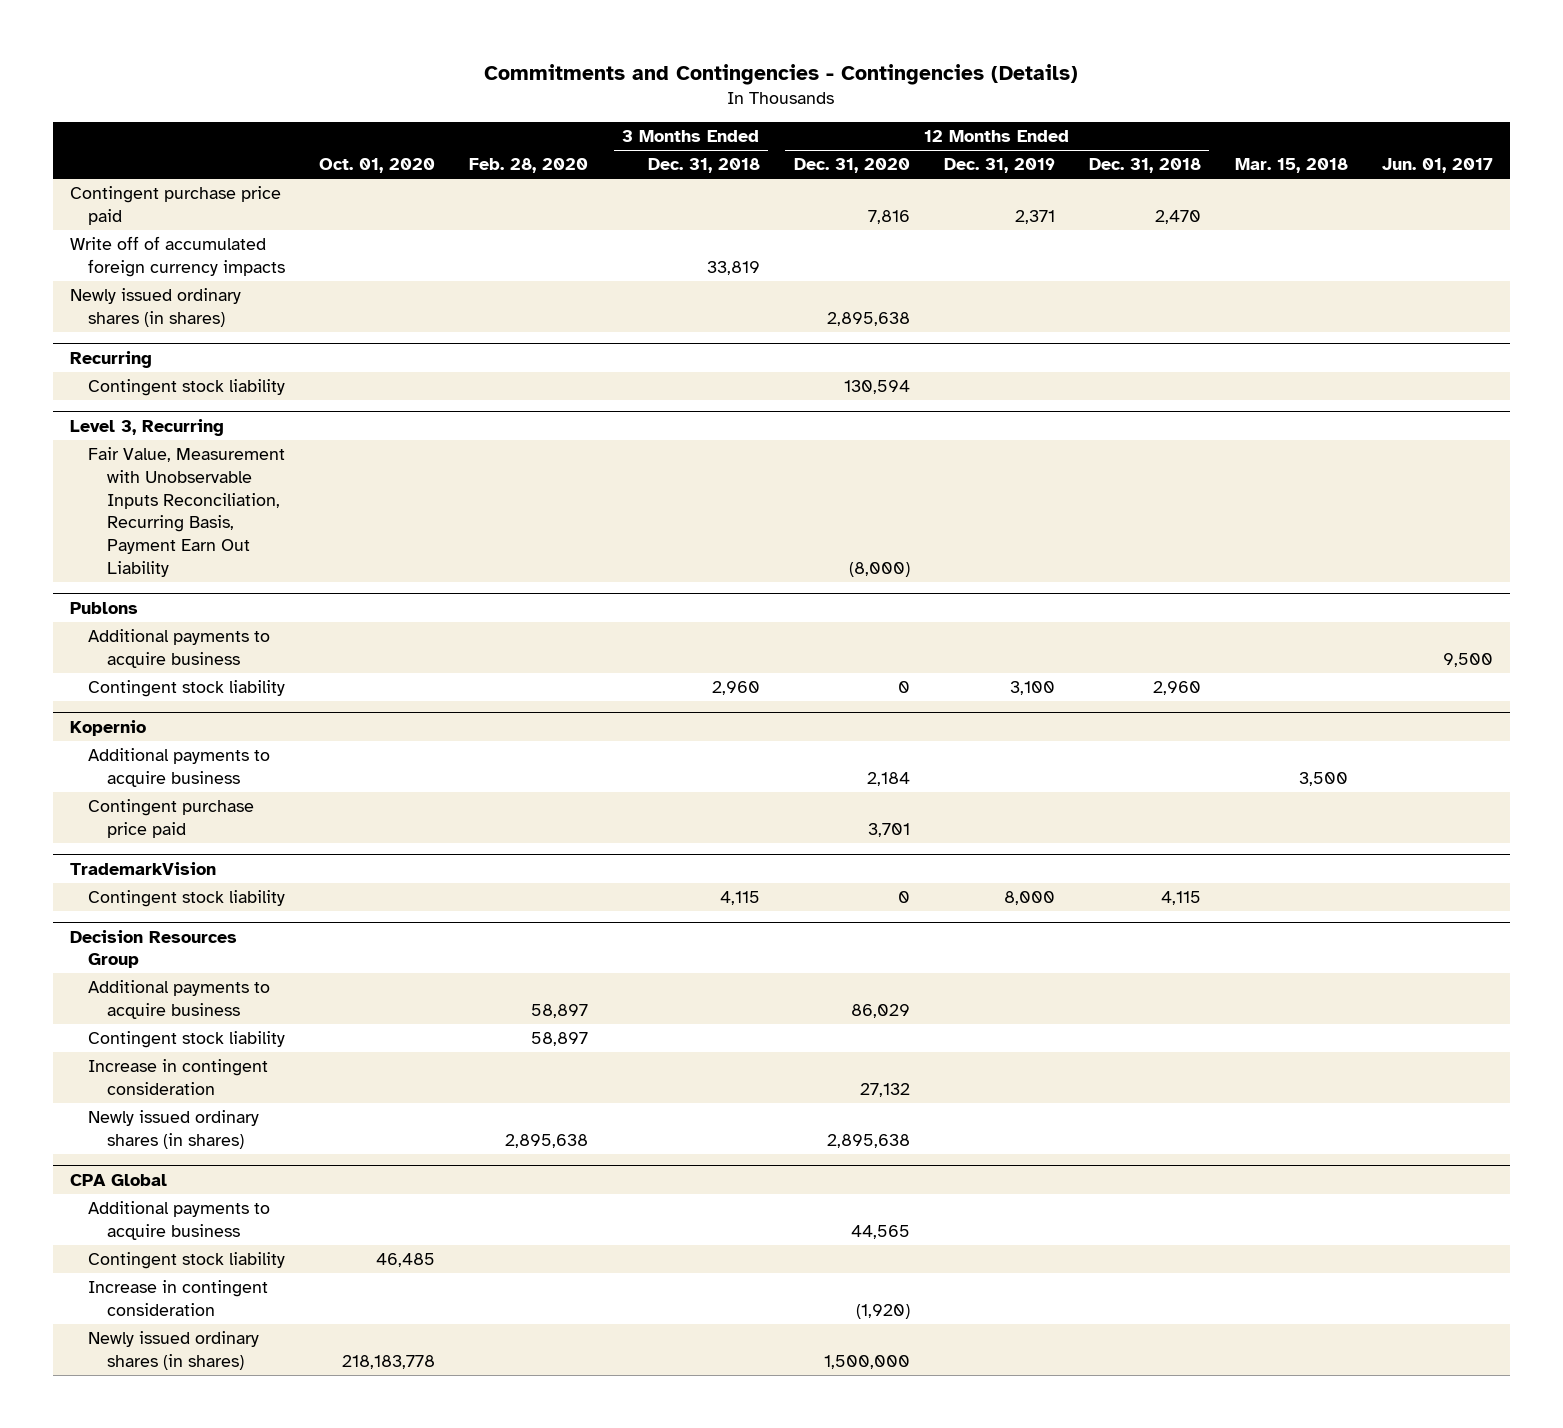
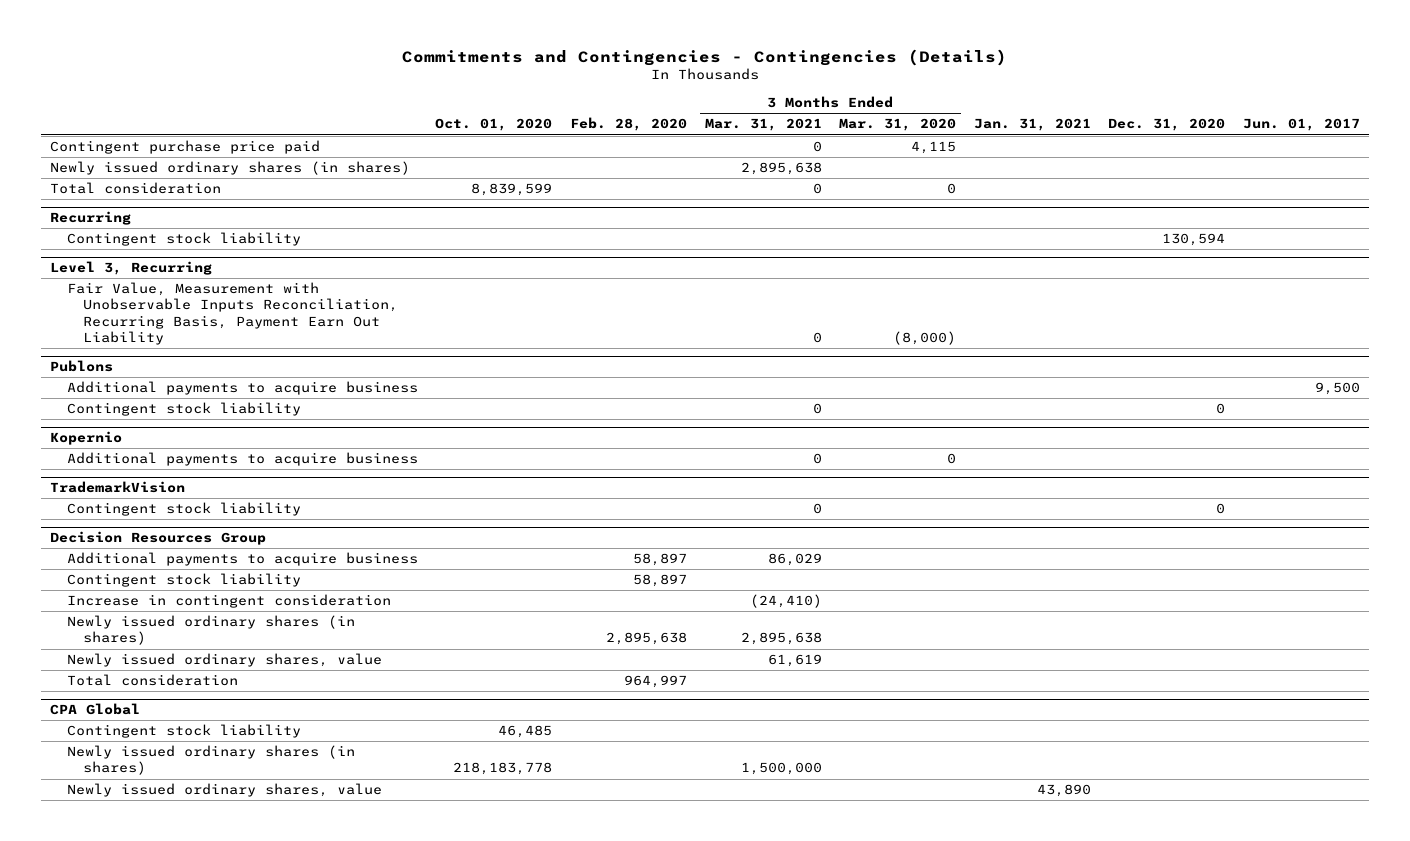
- | Oct. 01, 2020 | Feb. 28, 2020 | 3 Months Ended Dec. 31, 2018 | 12 Months Ended Dec. 31, 2020 | 12 Months Ended Dec. 31, 2019 | 12 Months Ended Dec. 31, 2018 | Mar. 15, 2018 | Jun. 01, 2017
+ | Oct. 01, 2020 | Feb. 28, 2020 | 3 Months Ended Mar. 31, 2021 | 3 Months Ended Mar. 31, 2020 | Jan. 31, 2021 | Dec. 31, 2020 | Jun. 01, 2017
- Write off of accumulated foreign currency impacts | | | 33,819 | | | | |
+ Total consideration | 8,839,599 | | 0 | 0 | | |
@ Kopernio
- Contingent purchase price paid | | | | 3,701 | | | |
@ Decision Resources Group
+ Newly issued ordinary shares, value | | | 61,619 | | | |
+ Total consideration | | 964,997 | | | | |
@ CPA Global
- Additional payments to acquire business | | | | 44,565 | | | |
- Increase in contingent consideration | | | | (1,920) | | | |
+ Newly issued ordinary shares, value | | | | | 43,890 | |

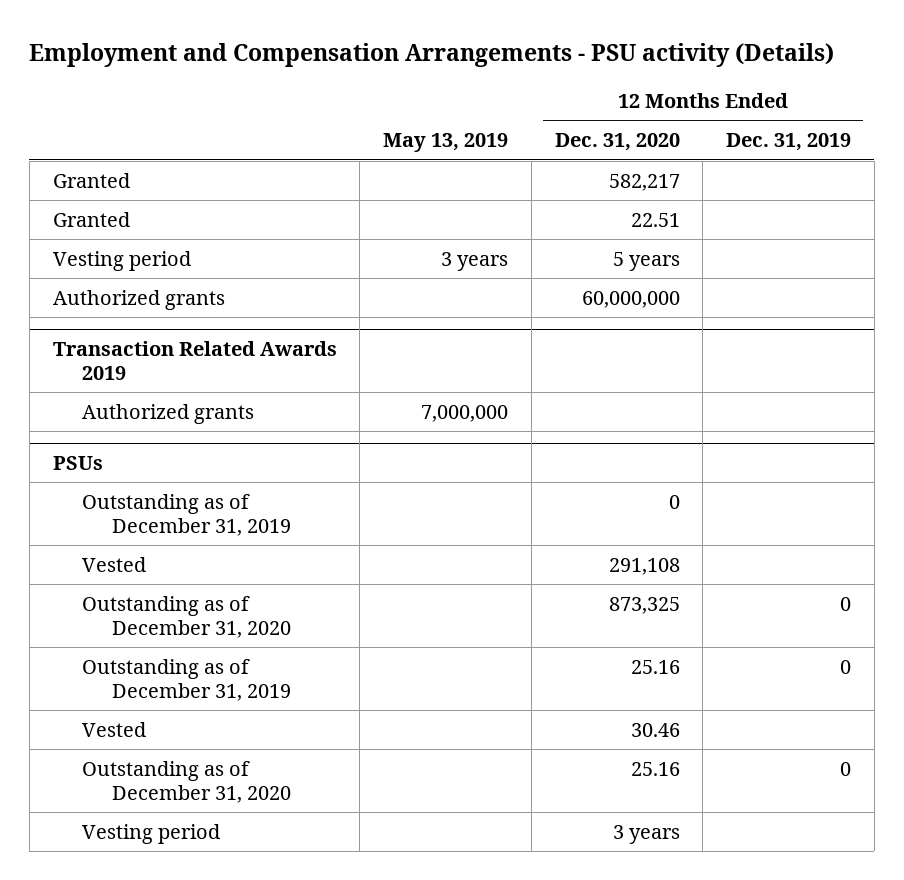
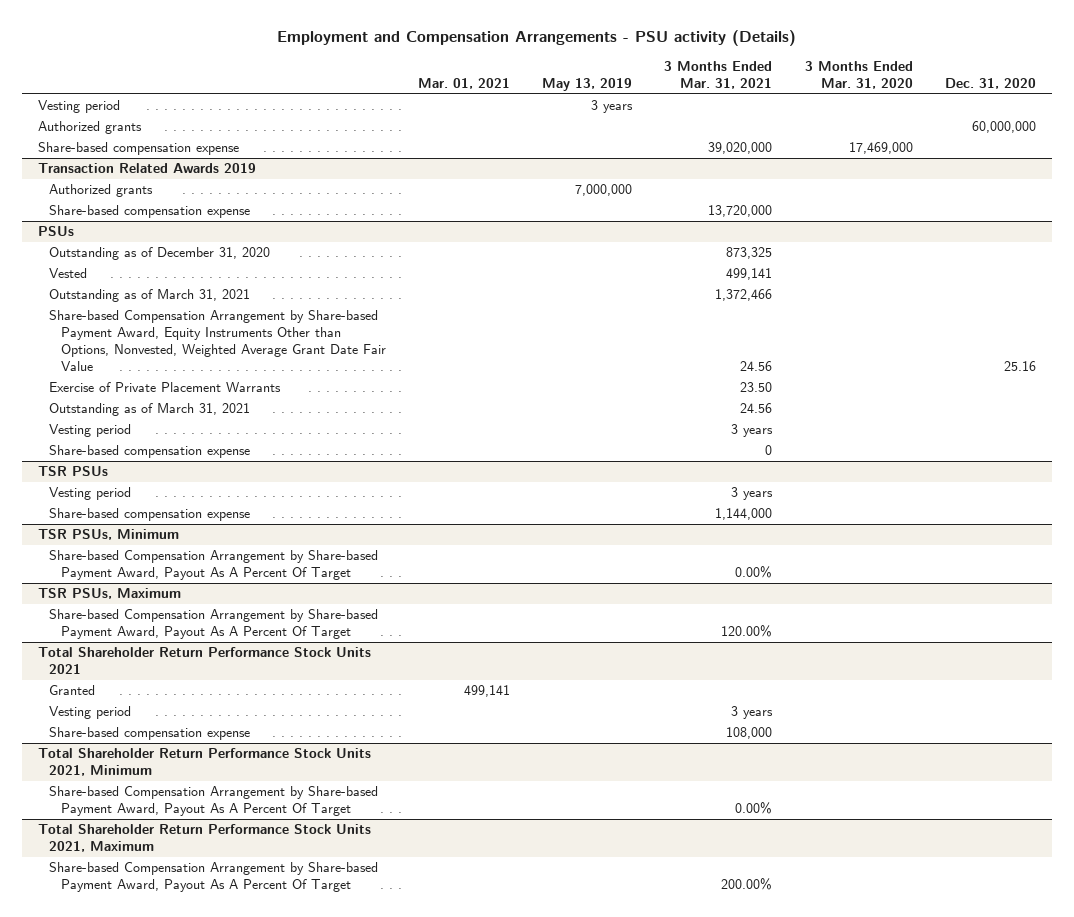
- | May 13, 2019 | 12 Months Ended Dec. 31, 2020 | 12 Months Ended Dec. 31, 2019
+ | Mar. 01, 2021 | May 13, 2019 | 3 Months Ended Mar. 31, 2021 | 3 Months Ended Mar. 31, 2020 | Dec. 31, 2020
- Granted | | 582,217 |
- Granted | | 22.51 |
+ Share-based compensation expense | | | 39,020,000 | 17,469,000 |
@ Transaction Related Awards 2019
+ Share-based compensation expense | | | 13,720,000 | |
@ PSUs
- Outstanding as of December 31, 2019 | | 0 |
- Vested | | 291,108 |
- Outstanding as of December 31, 2019 | | 25.16 | 0
- Outstanding as of December 31, 2020 | | 25.16 | 0
+ Outstanding as of March 31, 2021 | | | 1,372,466 | |
+ Share-based Compensation Arrangement by Share-based Payment Award, Equity Instruments Other than Options, Nonvested, Weighted Average Grant Date Fair Value | | | 24.56 | | 25.16
+ Exercise of Private Placement Warrants | | | 23.50 | |
+ Outstanding as of March 31, 2021 | | | 24.56 | |
+ Share-based compensation expense | | | 0 | |
+ TSR PSUs
+ Vesting period | | | 3 years | |
+ Share-based compensation expense | | | 1,144,000 | |
+ TSR PSUs, Minimum
+ Share-based Compensation Arrangement by Share-based Payment Award, Payout As A Percent Of Target | | | 0.00% | |
+ TSR PSUs, Maximum
+ Share-based Compensation Arrangement by Share-based Payment Award, Payout As A Percent Of Target | | | 120.00% | |
+ Total Shareholder Return Performance Stock Units 2021
+ Granted | 499,141 | | | |
+ Vesting period | | | 3 years | |
+ Share-based compensation expense | | | 108,000 | |
+ Total Shareholder Return Performance Stock Units 2021, Minimum
+ Share-based Compensation Arrangement by Share-based Payment Award, Payout As A Percent Of Target | | | 0.00% | |
+ Total Shareholder Return Performance Stock Units 2021, Maximum
+ Share-based Compensation Arrangement by Share-based Payment Award, Payout As A Percent Of Target | | | 200.00% | |

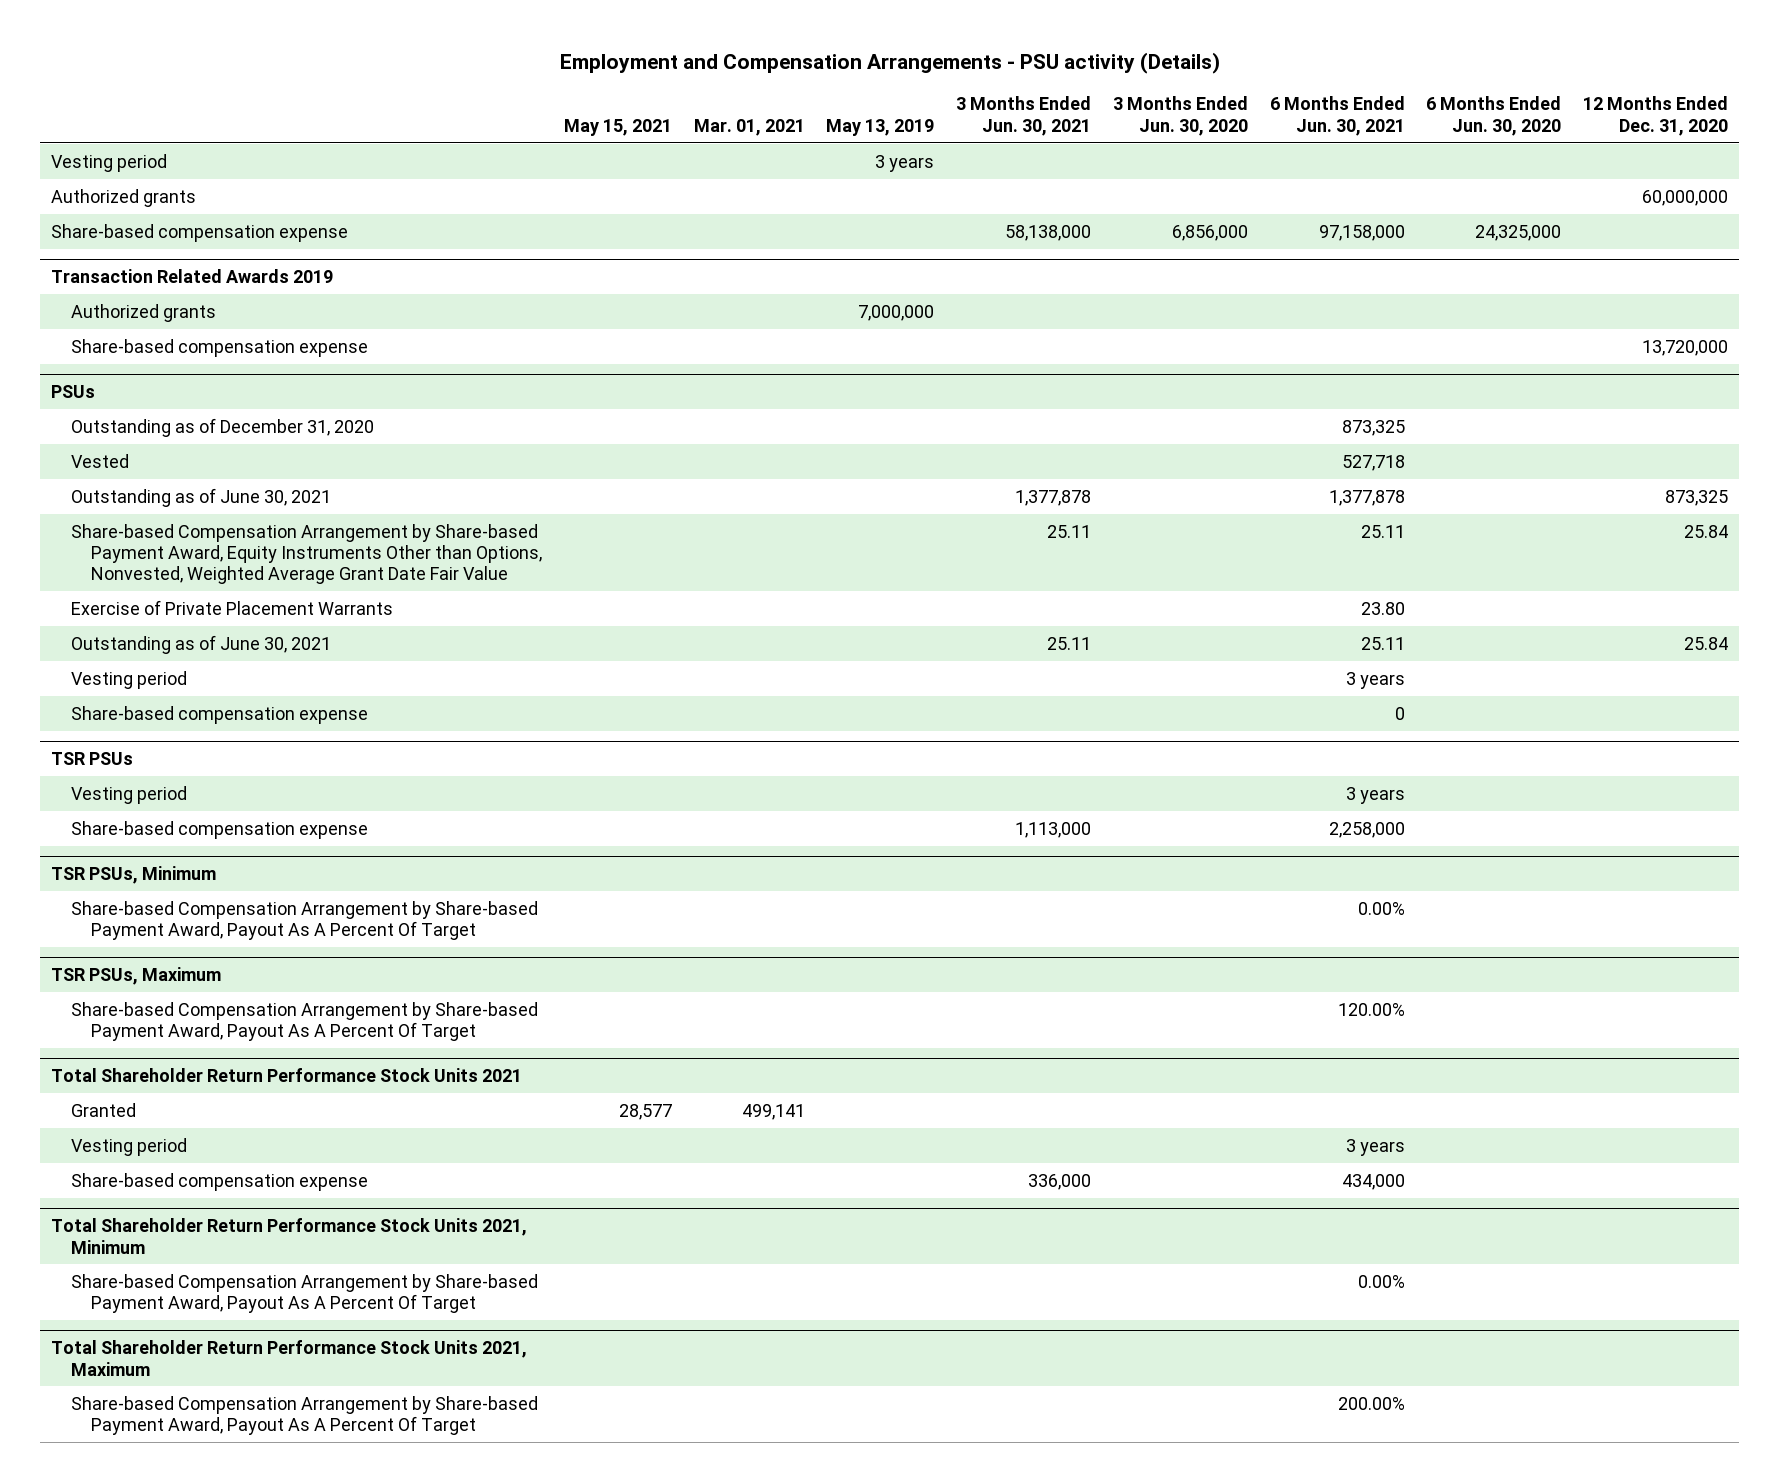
- | Mar. 01, 2021 | May 13, 2019 | 3 Months Ended Mar. 31, 2021 | 3 Months Ended Mar. 31, 2020 | Dec. 31, 2020
+ | May 15, 2021 | Mar. 01, 2021 | May 13, 2019 | 3 Months Ended Jun. 30, 2021 | 3 Months Ended Jun. 30, 2020 | 6 Months Ended Jun. 30, 2021 | 6 Months Ended Jun. 30, 2020 | 12 Months Ended Dec. 31, 2020
@ PSUs
- Outstanding as of March 31, 2021 | | | 1,372,466 | |
+ Outstanding as of June 30, 2021 | | | | 1,377,878 | | 1,377,878 | | 873,325
- Outstanding as of March 31, 2021 | | | 24.56 | |
+ Outstanding as of June 30, 2021 | | | | 25.11 | | 25.11 | | 25.84

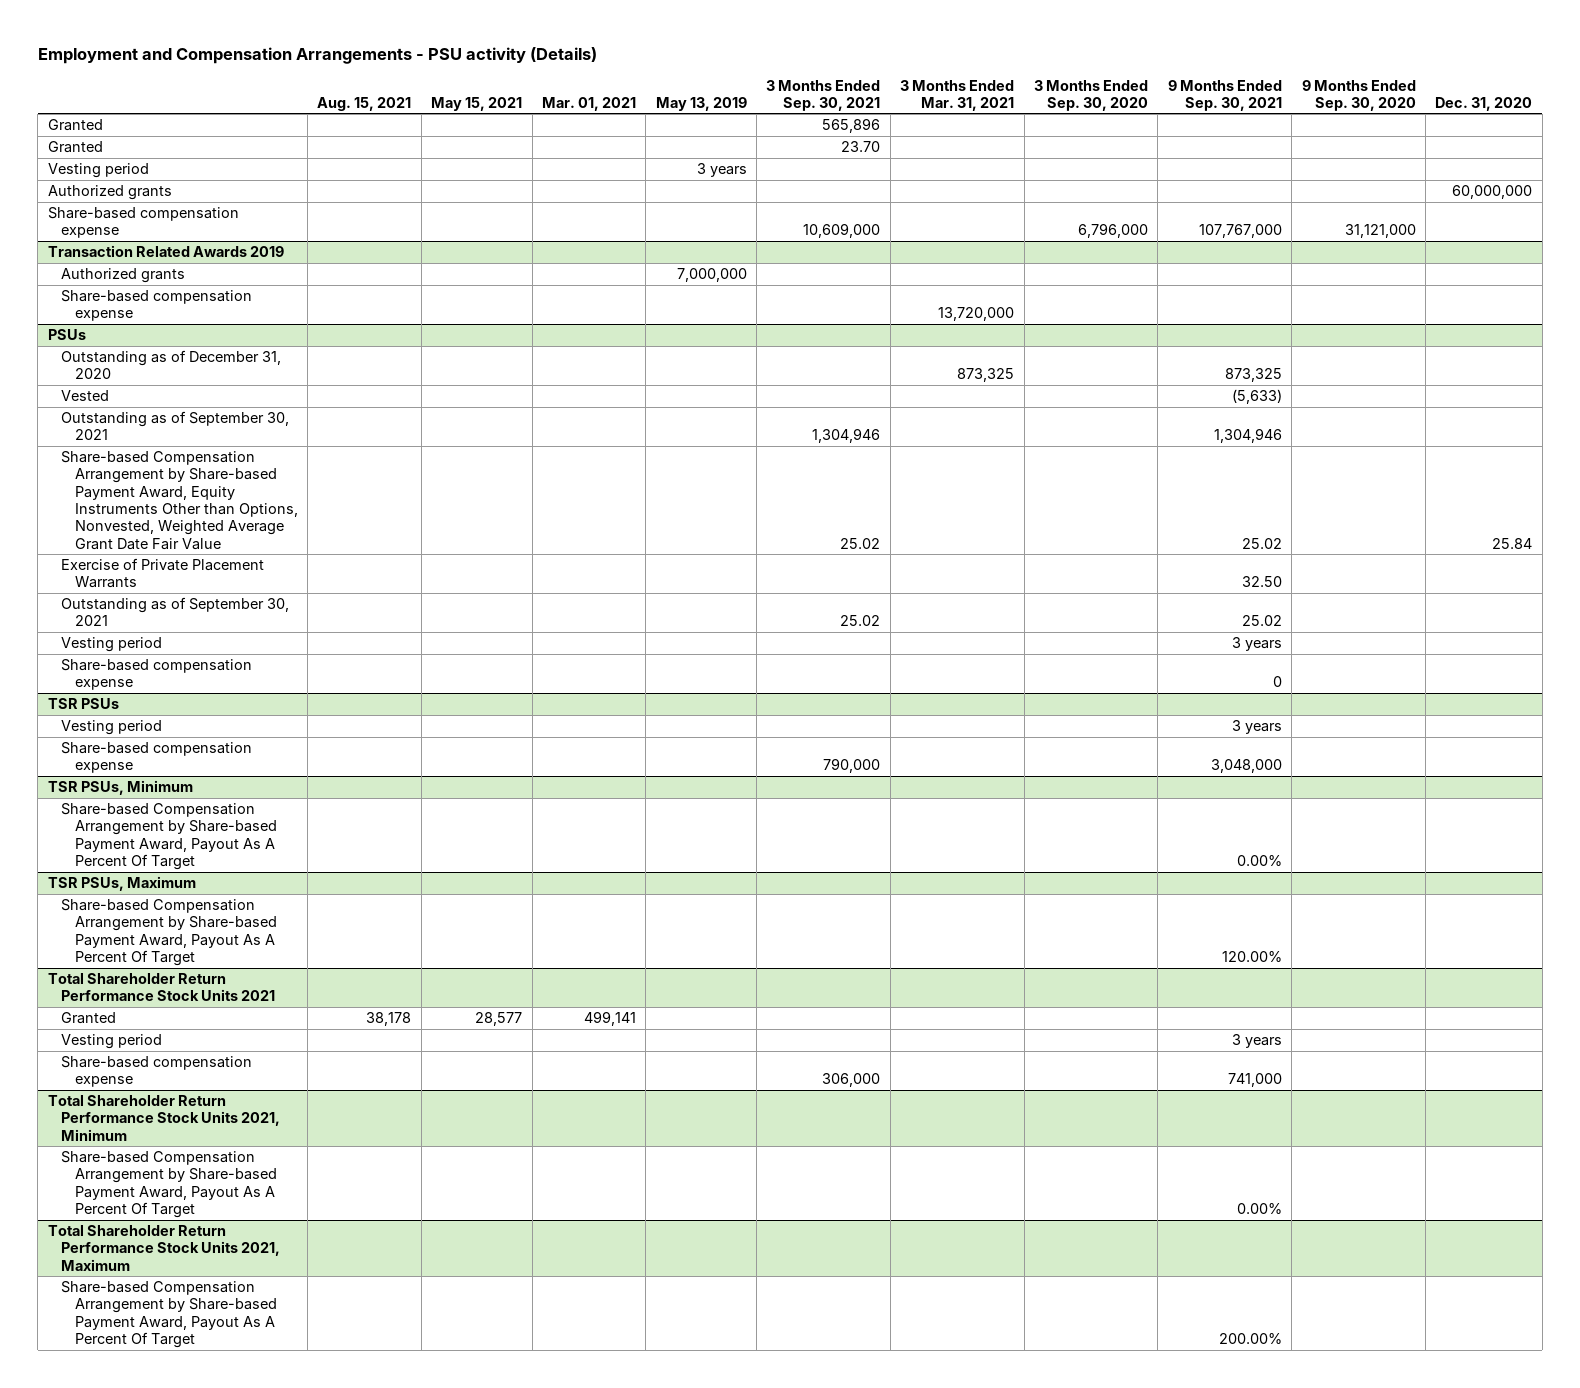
- | May 15, 2021 | Mar. 01, 2021 | May 13, 2019 | 3 Months Ended Jun. 30, 2021 | 3 Months Ended Jun. 30, 2020 | 6 Months Ended Jun. 30, 2021 | 6 Months Ended Jun. 30, 2020 | 12 Months Ended Dec. 31, 2020
+ | Aug. 15, 2021 | May 15, 2021 | Mar. 01, 2021 | May 13, 2019 | 3 Months Ended Sep. 30, 2021 | 3 Months Ended Mar. 31, 2021 | 3 Months Ended Sep. 30, 2020 | 9 Months Ended Sep. 30, 2021 | 9 Months Ended Sep. 30, 2020 | Dec. 31, 2020
+ Granted | | | | | 565,896 | | | | |
+ Granted | | | | | 23.70 | | | | |
@ PSUs
- Outstanding as of June 30, 2021 | | | | 1,377,878 | | 1,377,878 | | 873,325
+ Outstanding as of September 30, 2021 | | | | | 1,304,946 | | | 1,304,946 | |
- Outstanding as of June 30, 2021 | | | | 25.11 | | 25.11 | | 25.84
+ Outstanding as of September 30, 2021 | | | | | 25.02 | | | 25.02 | |

